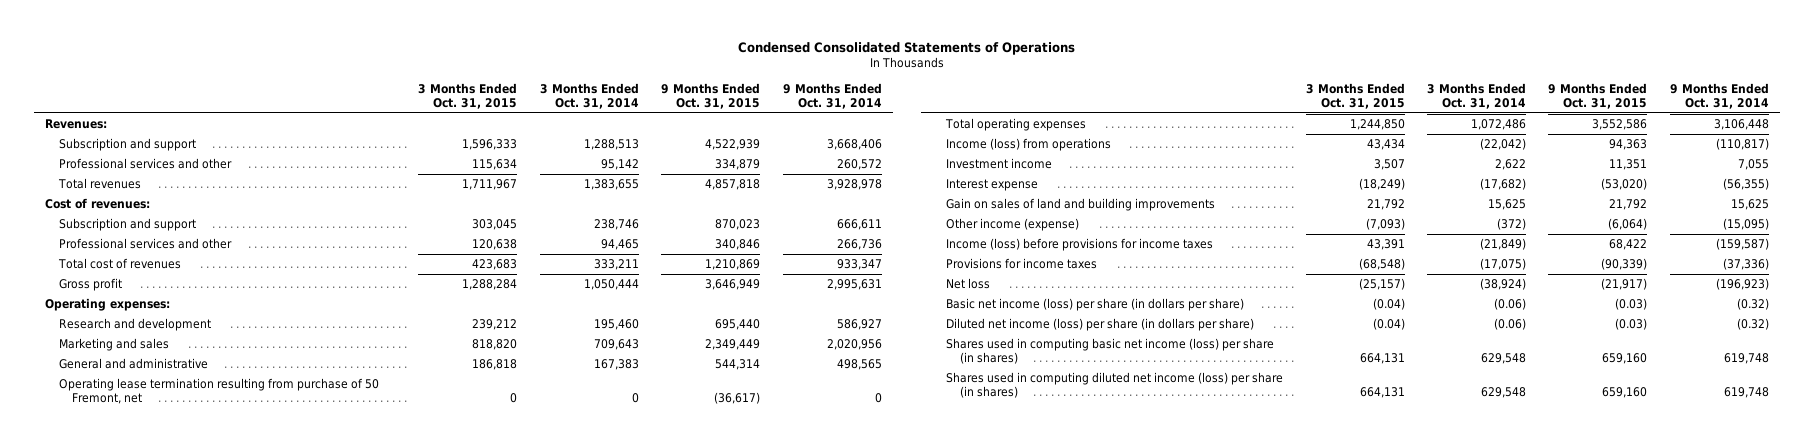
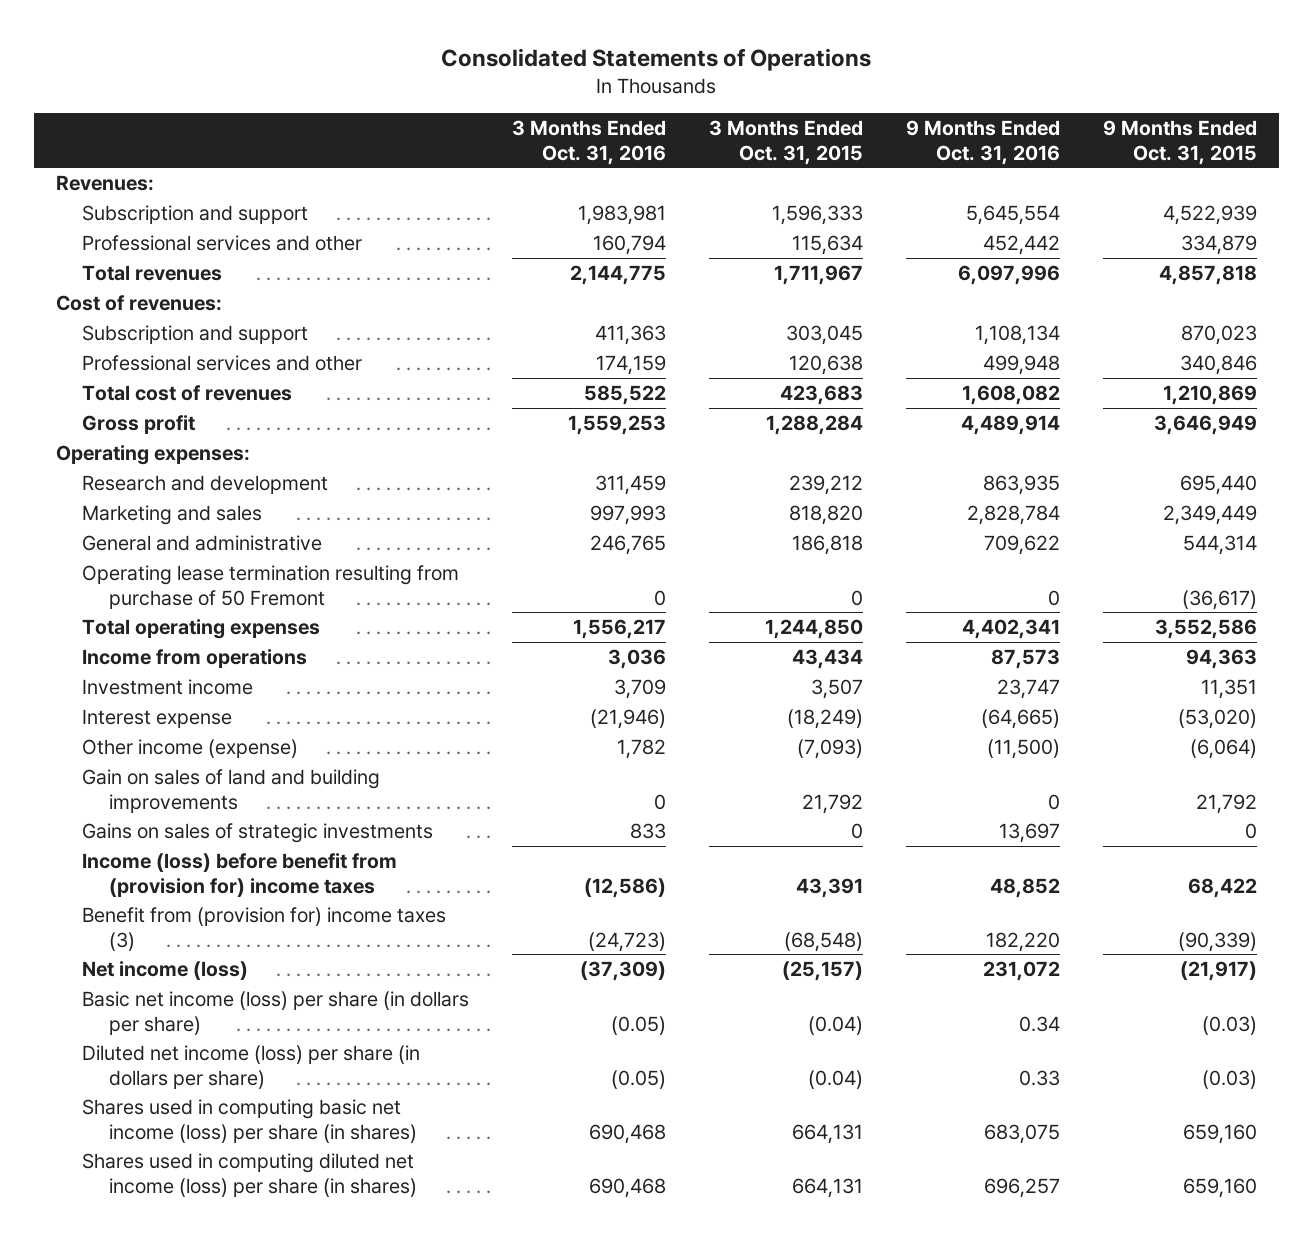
- Condensed Consolidated Statements of Operations
+ Consolidated Statements of Operations
- | 3 Months Ended Oct. 31, 2015 | 3 Months Ended Oct. 31, 2014 | 9 Months Ended Oct. 31, 2015 | 9 Months Ended Oct. 31, 2014
+ | 3 Months Ended Oct. 31, 2016 | 3 Months Ended Oct. 31, 2015 | 9 Months Ended Oct. 31, 2016 | 9 Months Ended Oct. 31, 2015
- Operating lease termination resulting from purchase of 50 Fremont, net | 0 | 0 | (36,617) | 0
+ Operating lease termination resulting from purchase of 50 Fremont | 0 | 0 | 0 | (36,617)
- Income (loss) from operations | 43,434 | (22,042) | 94,363 | (110,817)
+ Income from operations | 3,036 | 43,434 | 87,573 | 94,363
- Income (loss) before provisions for income taxes | 43,391 | (21,849) | 68,422 | (159,587)
- Provisions for income taxes | (68,548) | (17,075) | (90,339) | (37,336)
- Net loss | (25,157) | (38,924) | (21,917) | (196,923)
moved down: Gain on sales of land and building improvements | 0 | 21,792 | 0 | 21,792
+ Gains on sales of strategic investments | 833 | 0 | 13,697 | 0
+ Income (loss) before benefit from (provision for) income taxes | (12,586) | 43,391 | 48,852 | 68,422
+ Benefit from (provision for) income taxes (3) | (24,723) | (68,548) | 182,220 | (90,339)
+ Net income (loss) | (37,309) | (25,157) | 231,072 | (21,917)

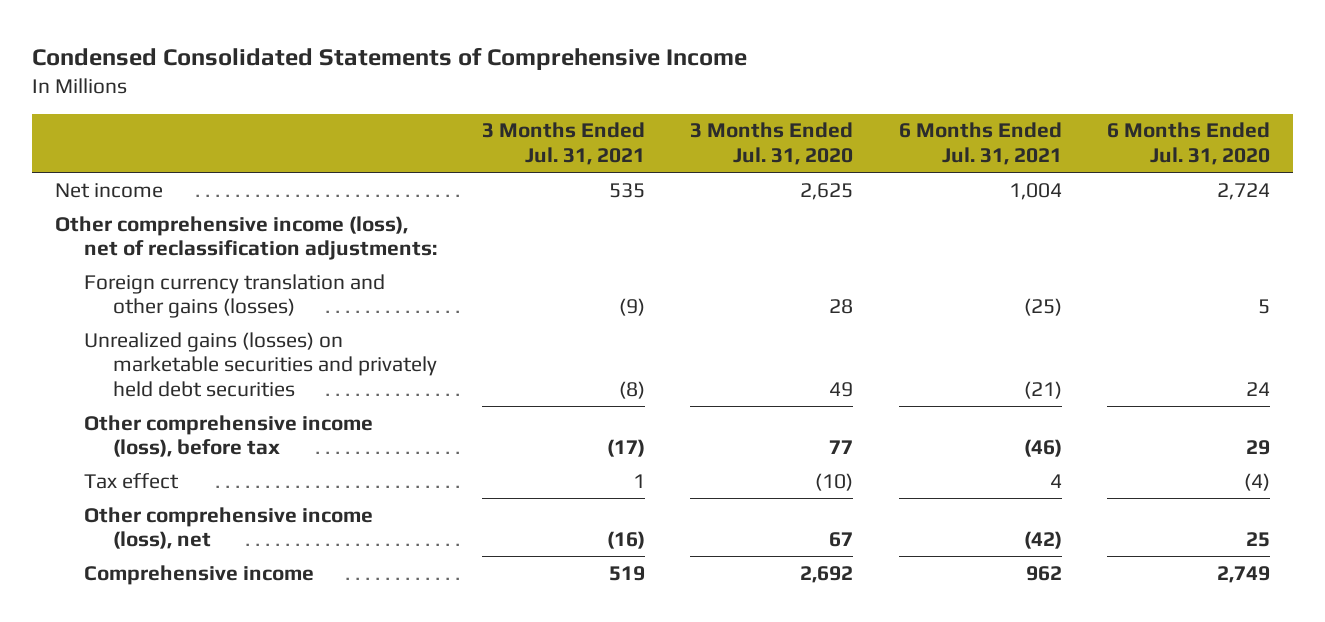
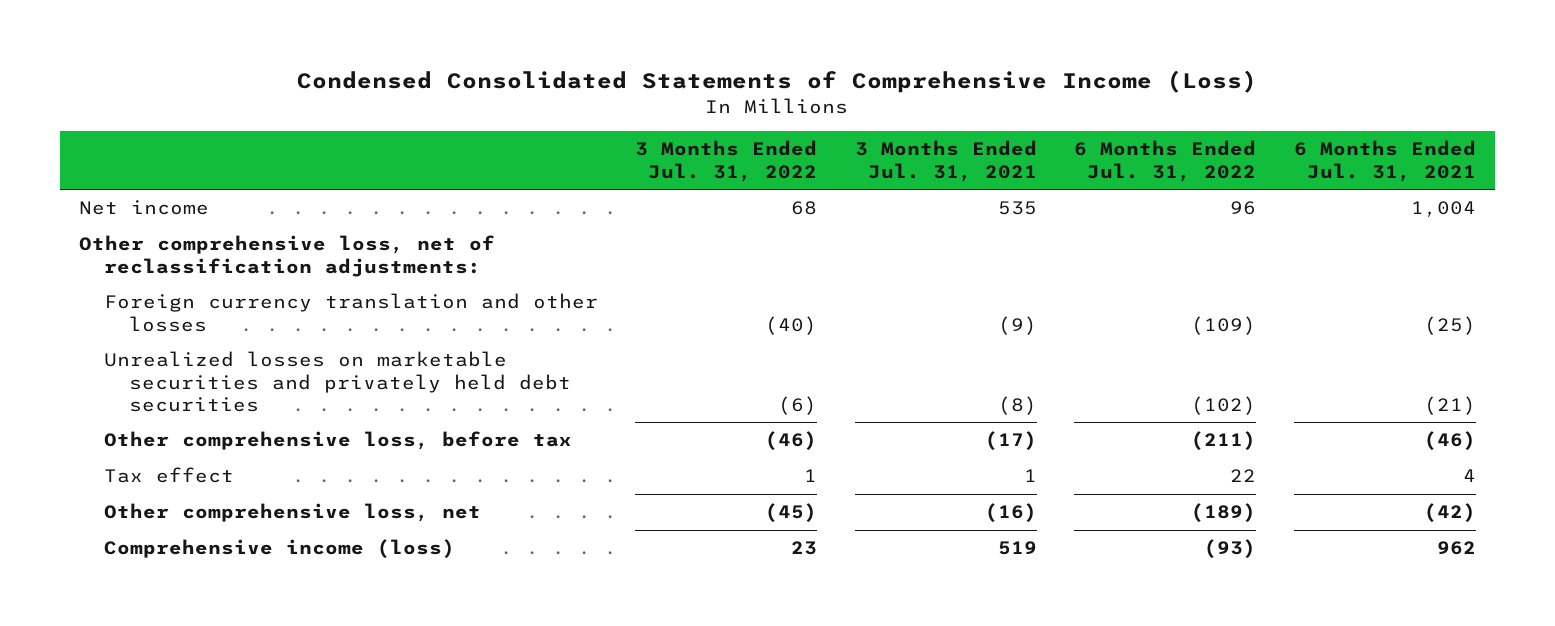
- Condensed Consolidated Statements of Comprehensive Income
+ Condensed Consolidated Statements of Comprehensive Income (Loss)
- | 3 Months Ended Jul. 31, 2021 | 3 Months Ended Jul. 31, 2020 | 6 Months Ended Jul. 31, 2021 | 6 Months Ended Jul. 31, 2020
+ | 3 Months Ended Jul. 31, 2022 | 3 Months Ended Jul. 31, 2021 | 6 Months Ended Jul. 31, 2022 | 6 Months Ended Jul. 31, 2021
- Other comprehensive income (loss), net of reclassification adjustments:
- Foreign currency translation and other gains (losses) | (9) | 28 | (25) | 5
- Unrealized gains (losses) on marketable securities and privately held debt securities | (8) | 49 | (21) | 24
- Other comprehensive income (loss), before tax | (17) | 77 | (46) | 29
+ Other comprehensive loss, net of reclassification adjustments:
+ Foreign currency translation and other losses | (40) | (9) | (109) | (25)
+ Unrealized losses on marketable securities and privately held debt securities | (6) | (8) | (102) | (21)
+ Other comprehensive loss, before tax | (46) | (17) | (211) | (46)
- Other comprehensive income (loss), net | (16) | 67 | (42) | 25
- Comprehensive income | 519 | 2,692 | 962 | 2,749
+ Other comprehensive loss, net | (45) | (16) | (189) | (42)
+ Comprehensive income (loss) | 23 | 519 | (93) | 962

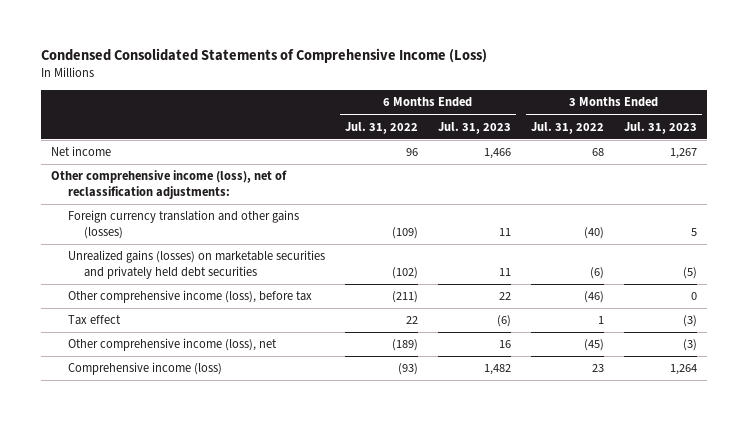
- | 3 Months Ended Jul. 31, 2022 | 3 Months Ended Jul. 31, 2021 | 6 Months Ended Jul. 31, 2022 | 6 Months Ended Jul. 31, 2021
+ | 6 Months Ended Jul. 31, 2022 | 6 Months Ended Jul. 31, 2023 | 3 Months Ended Jul. 31, 2022 | 3 Months Ended Jul. 31, 2023
- Other comprehensive loss, net of reclassification adjustments:
- Foreign currency translation and other losses | (40) | (9) | (109) | (25)
- Unrealized losses on marketable securities and privately held debt securities | (6) | (8) | (102) | (21)
- Other comprehensive loss, before tax | (46) | (17) | (211) | (46)
+ Other comprehensive income (loss), net of reclassification adjustments:
+ Foreign currency translation and other gains (losses) | (109) | 11 | (40) | 5
+ Unrealized gains (losses) on marketable securities and privately held debt securities | (102) | 11 | (6) | (5)
+ Other comprehensive income (loss), before tax | (211) | 22 | (46) | 0
- Other comprehensive loss, net | (45) | (16) | (189) | (42)
+ Other comprehensive income (loss), net | (189) | 16 | (45) | (3)

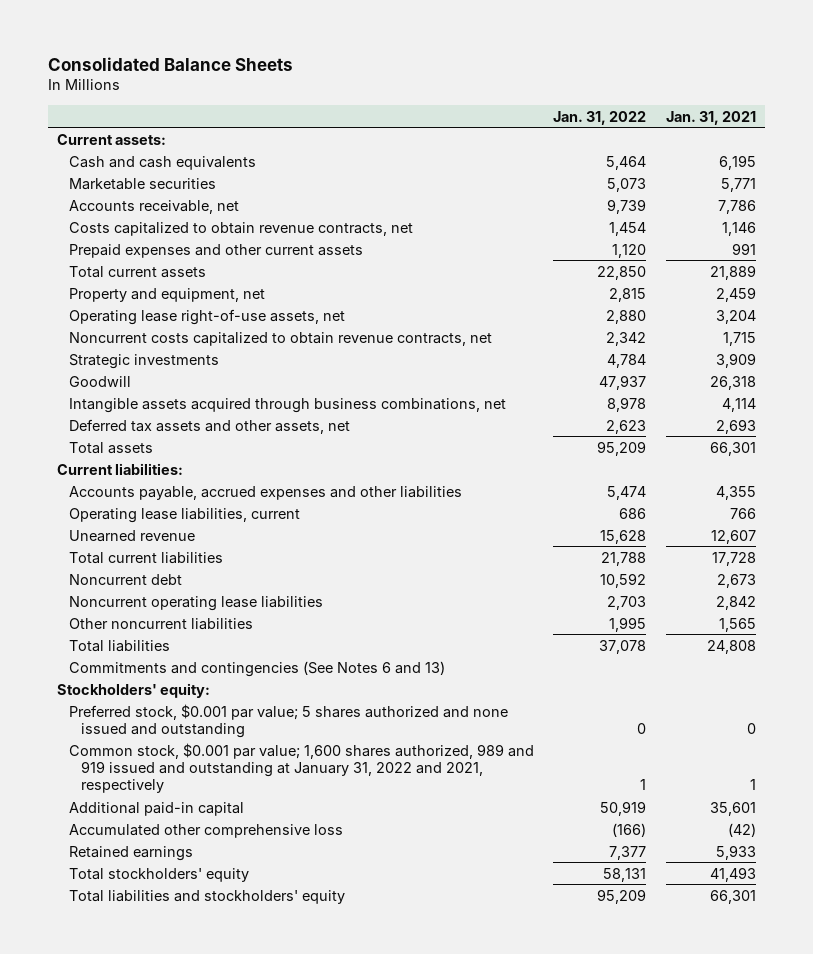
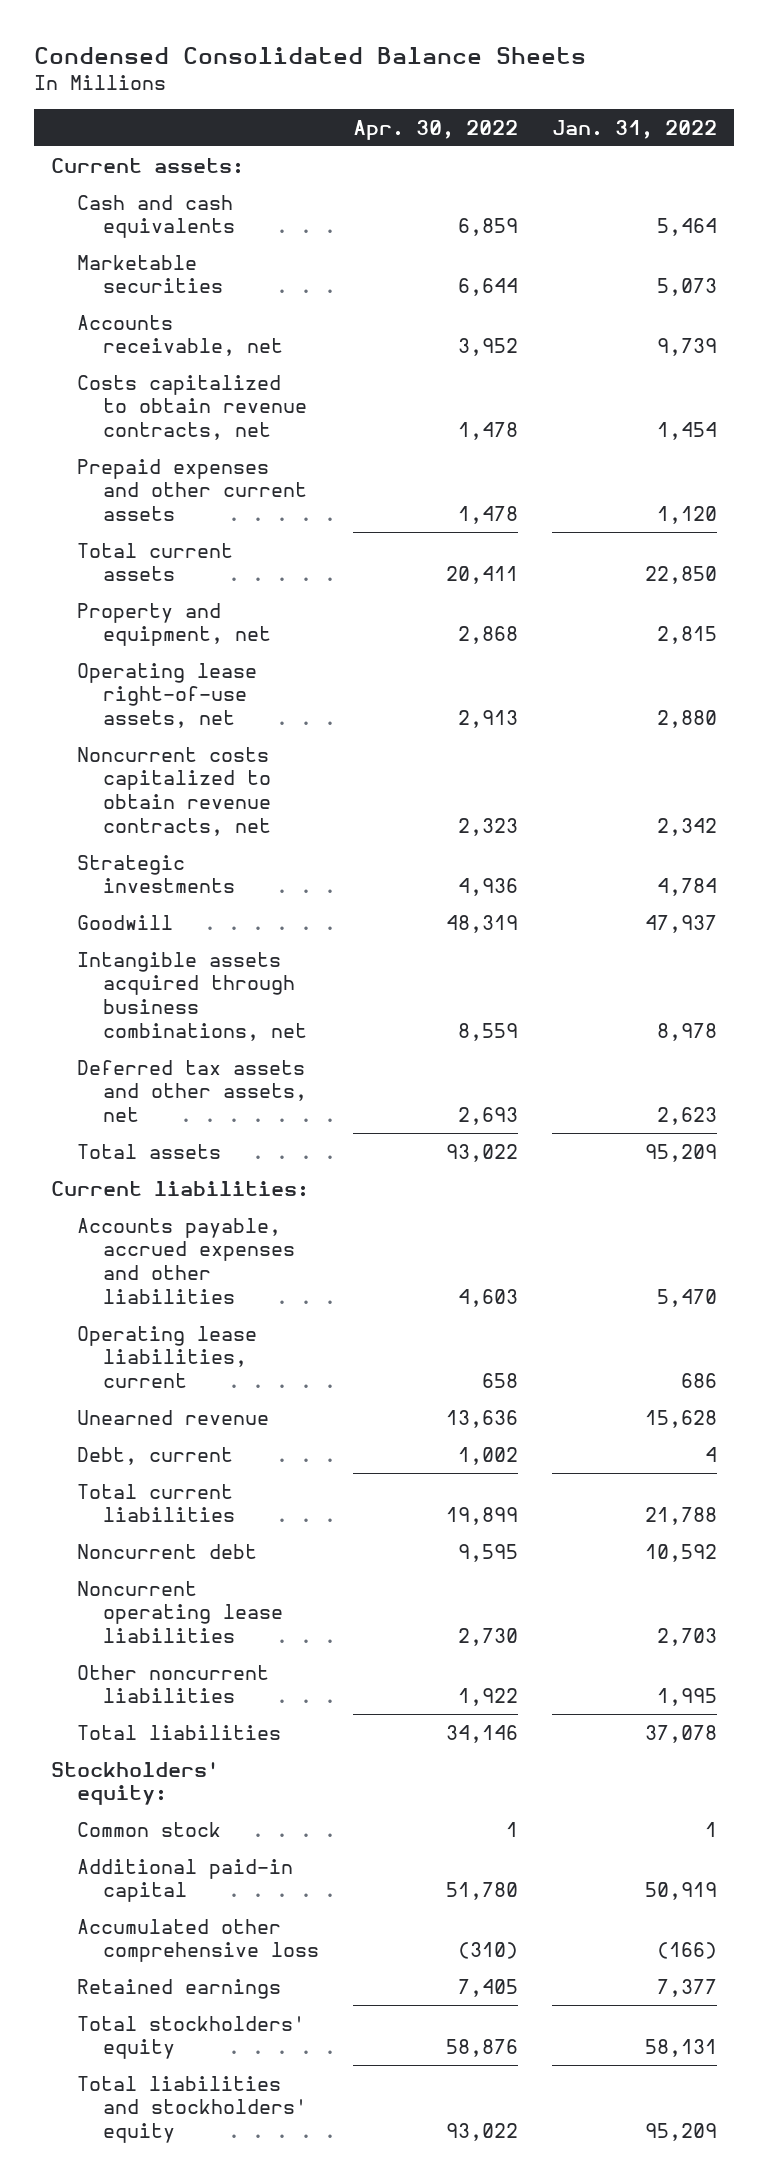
- Consolidated Balance Sheets
+ Condensed Consolidated Balance Sheets
- | Jan. 31, 2022 | Jan. 31, 2021
+ | Apr. 30, 2022 | Jan. 31, 2022
- Accounts payable, accrued expenses and other liabilities | 5,474 | 4,355
+ Accounts payable, accrued expenses and other liabilities | 4,603 | 5,470
+ Debt, current | 1,002 | 4
- Commitments and contingencies (See Notes 6 and 13)
- Preferred stock, $0.001 par value; 5 shares authorized and none issued and outstanding | 0 | 0
- Common stock, $0.001 par value; 1,600 shares authorized, 989 and 919 issued and outstanding at January 31, 2022 and 2021, respectively | 1 | 1
+ Common stock | 1 | 1

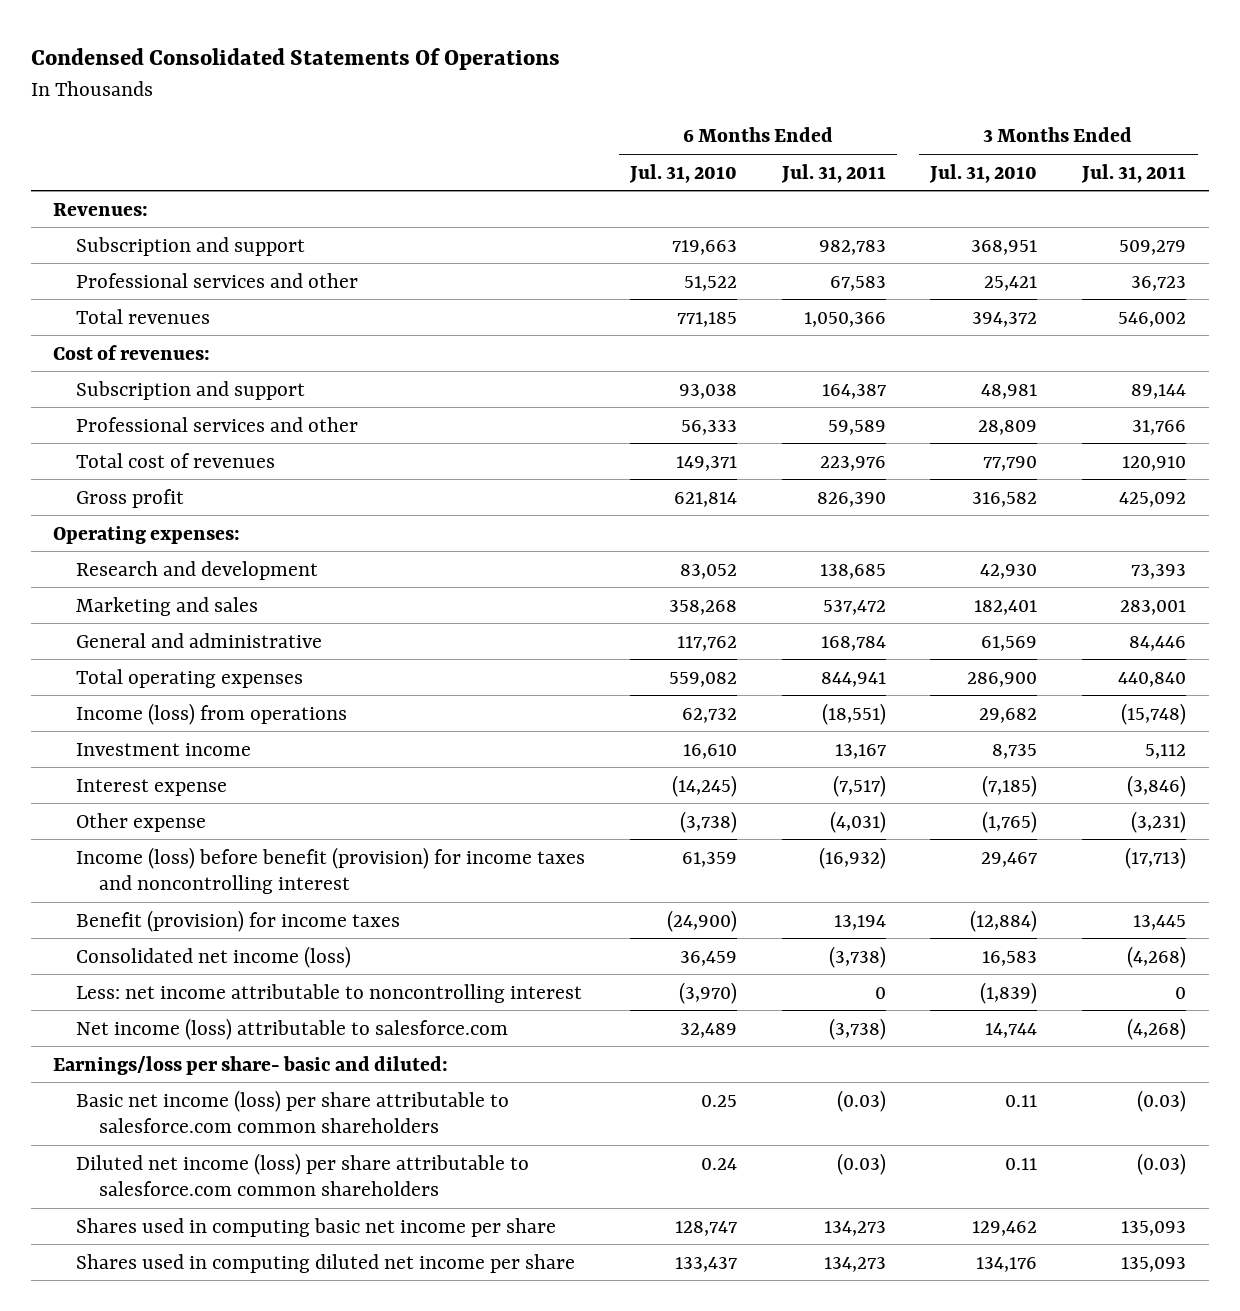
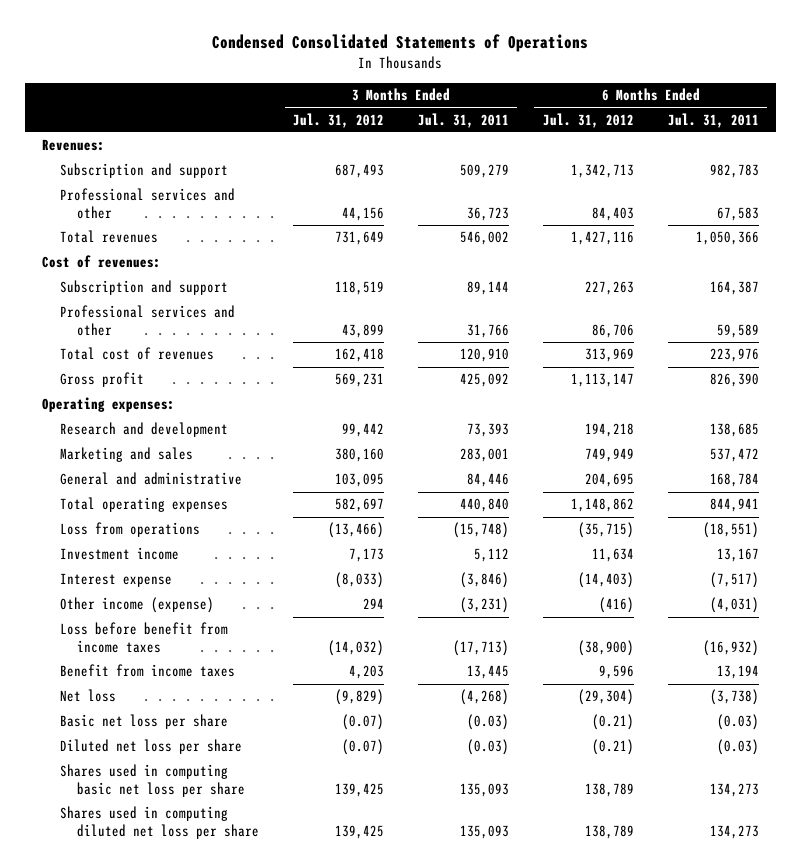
- Condensed Consolidated Statements Of Operations
+ Condensed Consolidated Statements of Operations
- | 6 Months Ended Jul. 31, 2010 | 6 Months Ended Jul. 31, 2011 | 3 Months Ended Jul. 31, 2010 | 3 Months Ended Jul. 31, 2011
+ | 3 Months Ended Jul. 31, 2012 | 3 Months Ended Jul. 31, 2011 | 6 Months Ended Jul. 31, 2012 | 6 Months Ended Jul. 31, 2011
- Income (loss) from operations | 62,732 | (18,551) | 29,682 | (15,748)
+ Loss from operations | (13,466) | (15,748) | (35,715) | (18,551)
- Other expense | (3,738) | (4,031) | (1,765) | (3,231)
- Income (loss) before benefit (provision) for income taxes and noncontrolling interest | 61,359 | (16,932) | 29,467 | (17,713)
- Benefit (provision) for income taxes | (24,900) | 13,194 | (12,884) | 13,445
- Consolidated net income (loss) | 36,459 | (3,738) | 16,583 | (4,268)
- Less: net income attributable to noncontrolling interest | (3,970) | 0 | (1,839) | 0
- Net income (loss) attributable to salesforce.com | 32,489 | (3,738) | 14,744 | (4,268)
- Earnings/loss per share- basic and diluted:
- Basic net income (loss) per share attributable to salesforce.com common shareholders | 0.25 | (0.03) | 0.11 | (0.03)
- Diluted net income (loss) per share attributable to salesforce.com common shareholders | 0.24 | (0.03) | 0.11 | (0.03)
- Shares used in computing basic net income per share | 128,747 | 134,273 | 129,462 | 135,093
- Shares used in computing diluted net income per share | 133,437 | 134,273 | 134,176 | 135,093
+ Other income (expense) | 294 | (3,231) | (416) | (4,031)
+ Loss before benefit from income taxes | (14,032) | (17,713) | (38,900) | (16,932)
+ Benefit from income taxes | 4,203 | 13,445 | 9,596 | 13,194
+ Net loss | (9,829) | (4,268) | (29,304) | (3,738)
+ Basic net loss per share | (0.07) | (0.03) | (0.21) | (0.03)
+ Diluted net loss per share | (0.07) | (0.03) | (0.21) | (0.03)
+ Shares used in computing basic net loss per share | 139,425 | 135,093 | 138,789 | 134,273
+ Shares used in computing diluted net loss per share | 139,425 | 135,093 | 138,789 | 134,273

